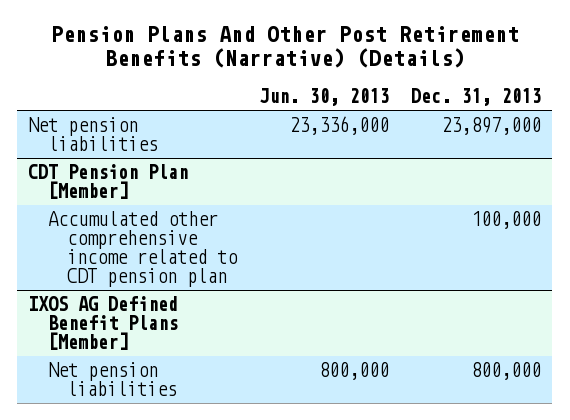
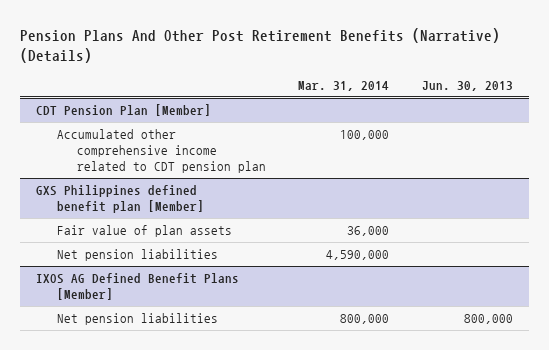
- | Jun. 30, 2013 | Dec. 31, 2013
+ | Mar. 31, 2014 | Jun. 30, 2013
- Net pension liabilities | 23,336,000 | 23,897,000
+ GXS Philippines defined benefit plan [Member]
+ Fair value of plan assets | 36,000 |
+ Net pension liabilities | 4,590,000 |

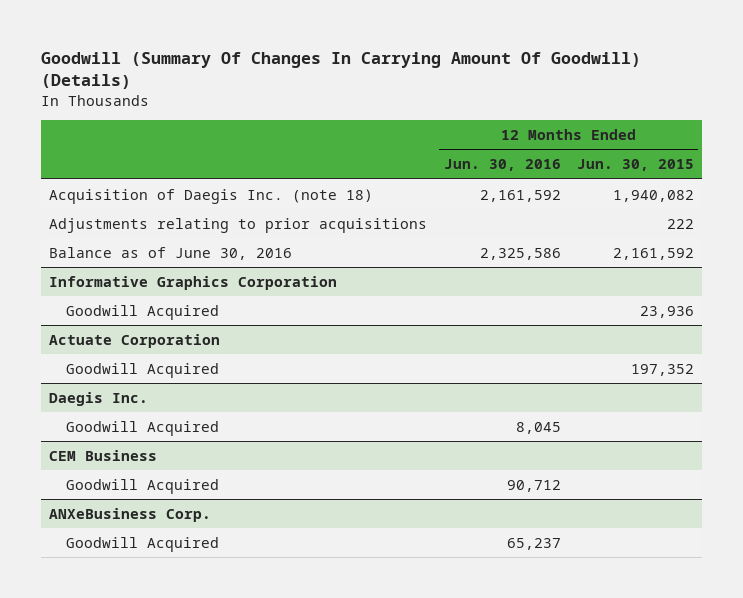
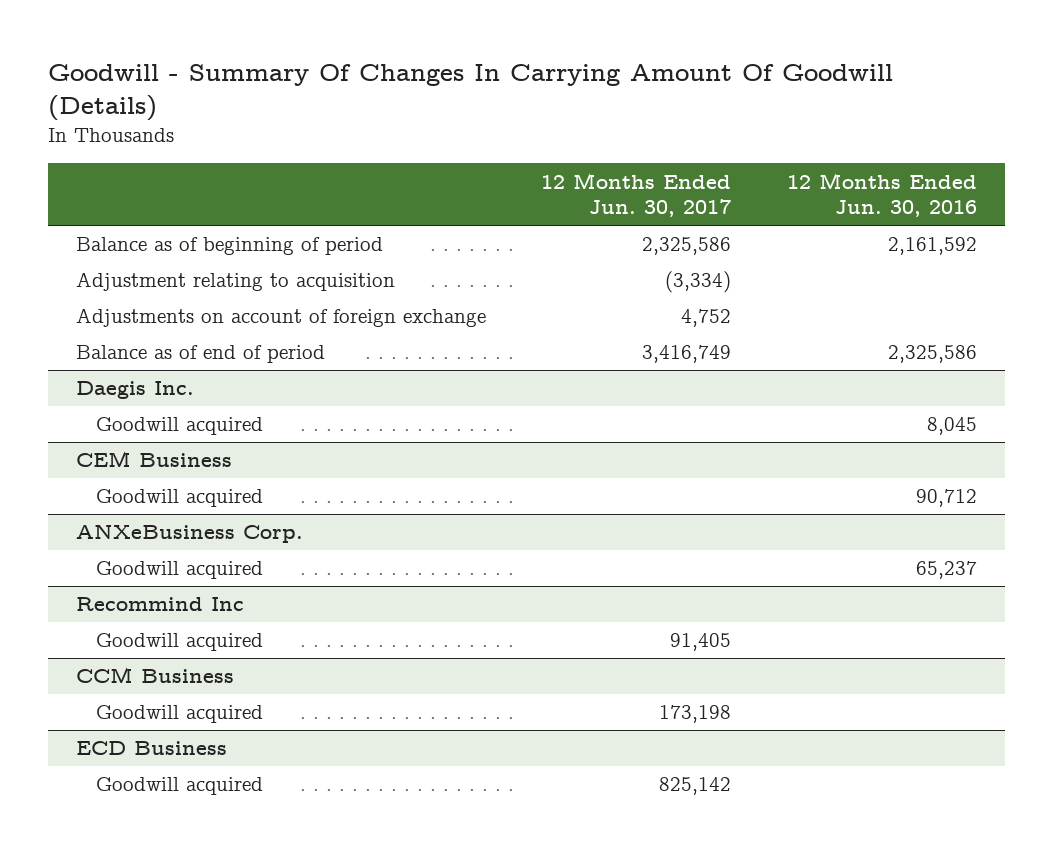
- Goodwill (Summary Of Changes In Carrying Amount Of Goodwill) (Details)
+ Goodwill - Summary Of Changes In Carrying Amount Of Goodwill (Details)
- | 12 Months Ended Jun. 30, 2016 | 12 Months Ended Jun. 30, 2015
+ | 12 Months Ended Jun. 30, 2017 | 12 Months Ended Jun. 30, 2016
- Acquisition of Daegis Inc. (note 18) | 2,161,592 | 1,940,082
- Adjustments relating to prior acquisitions | | 222
- Balance as of June 30, 2016 | 2,325,586 | 2,161,592
- Informative Graphics Corporation
- Goodwill Acquired | | 23,936
- Actuate Corporation
- Goodwill Acquired | | 197,352
+ Balance as of beginning of period | 2,325,586 | 2,161,592
+ Adjustment relating to acquisition | (3,334) |
+ Adjustments on account of foreign exchange | 4,752 |
+ Balance as of end of period | 3,416,749 | 2,325,586
@ Daegis Inc.
- Goodwill Acquired | 8,045 |
+ Goodwill acquired | | 8,045
@ CEM Business
- Goodwill Acquired | 90,712 |
+ Goodwill acquired | | 90,712
@ ANXeBusiness Corp.
- Goodwill Acquired | 65,237 |
+ Goodwill acquired | | 65,237
+ Recommind Inc
+ Goodwill acquired | 91,405 |
+ CCM Business
+ Goodwill acquired | 173,198 |
+ ECD Business
+ Goodwill acquired | 825,142 |

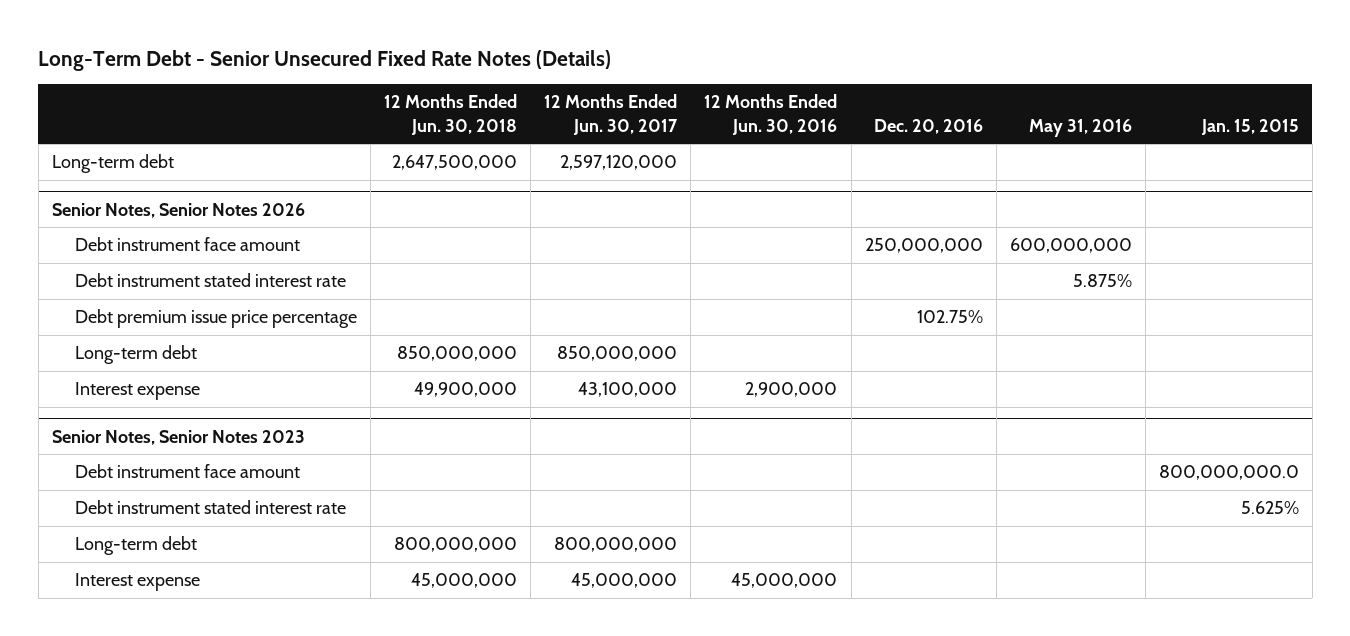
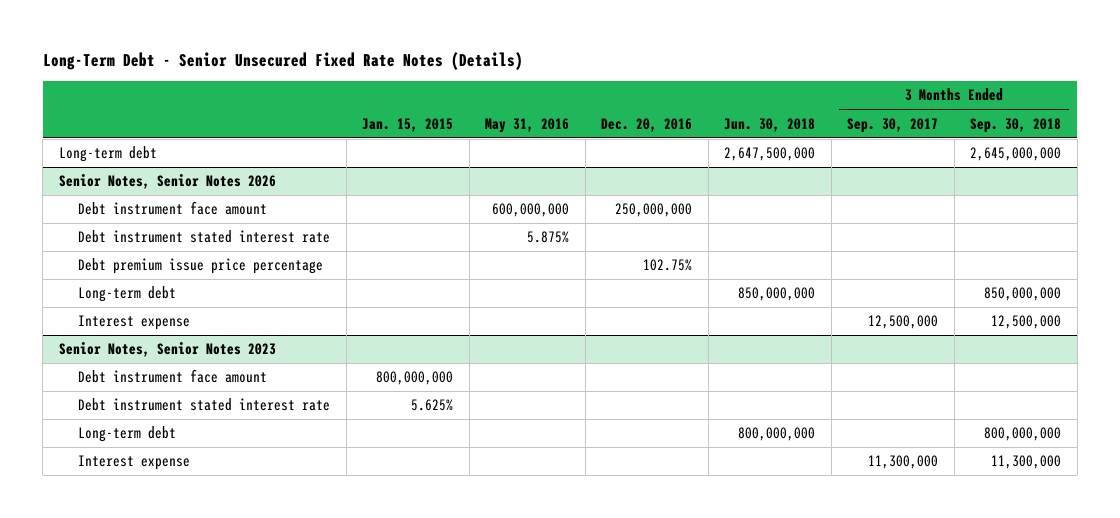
- | 12 Months Ended Jun. 30, 2018 | 12 Months Ended Jun. 30, 2017 | 12 Months Ended Jun. 30, 2016 | Dec. 20, 2016 | May 31, 2016 | Jan. 15, 2015
+ | Jan. 15, 2015 | May 31, 2016 | Dec. 20, 2016 | Jun. 30, 2018 | 3 Months Ended Sep. 30, 2017 | 3 Months Ended Sep. 30, 2018
@ Senior Notes, Senior Notes 2023
- Debt instrument face amount | | | | | | 800,000,000.0
+ Debt instrument face amount | 800,000,000 | | | | |

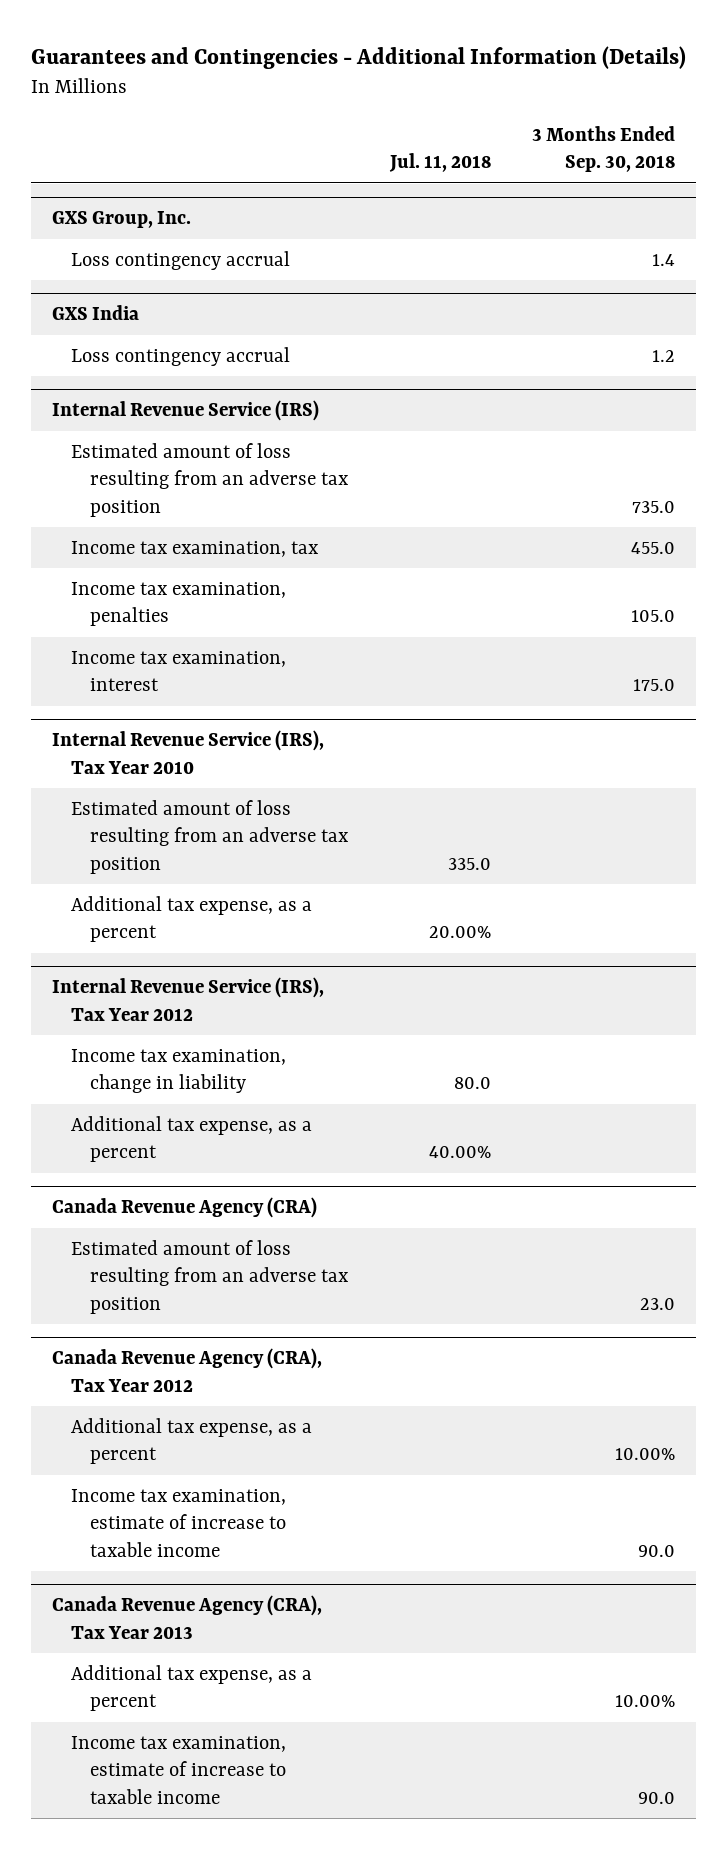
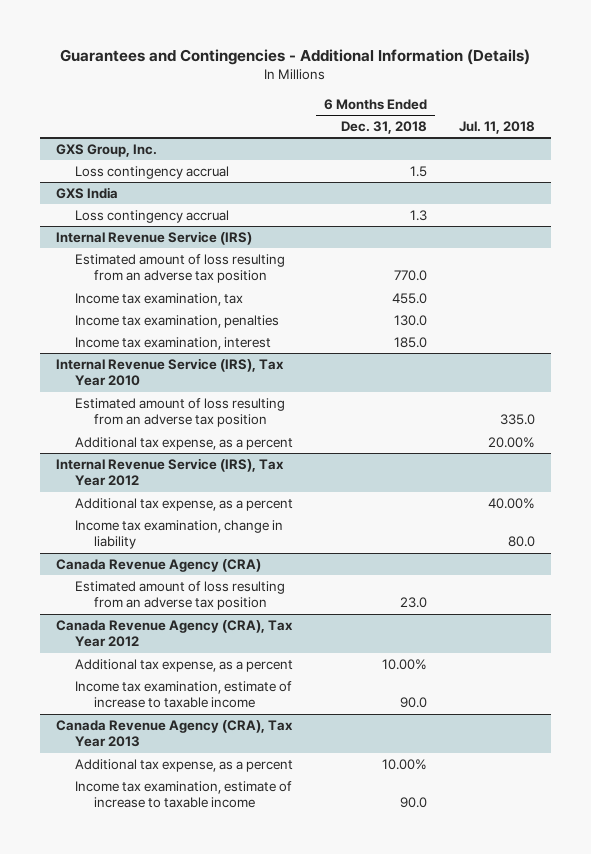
- | Jul. 11, 2018 | 3 Months Ended Sep. 30, 2018
+ | 6 Months Ended Dec. 31, 2018 | Jul. 11, 2018
@ Internal Revenue Service (IRS), Tax Year 2012
moved down: Income tax examination, change in liability | | 80.0

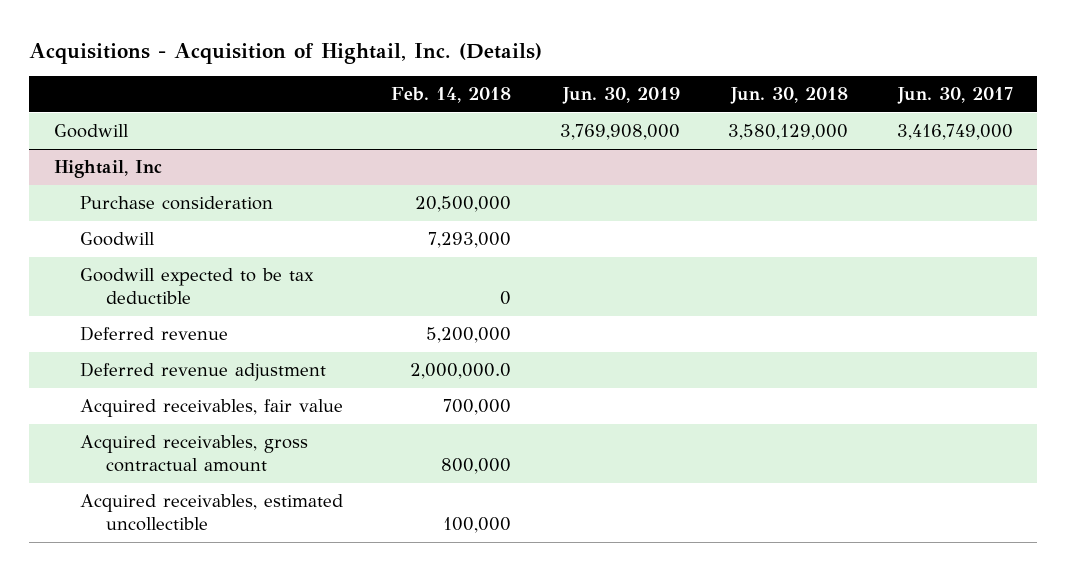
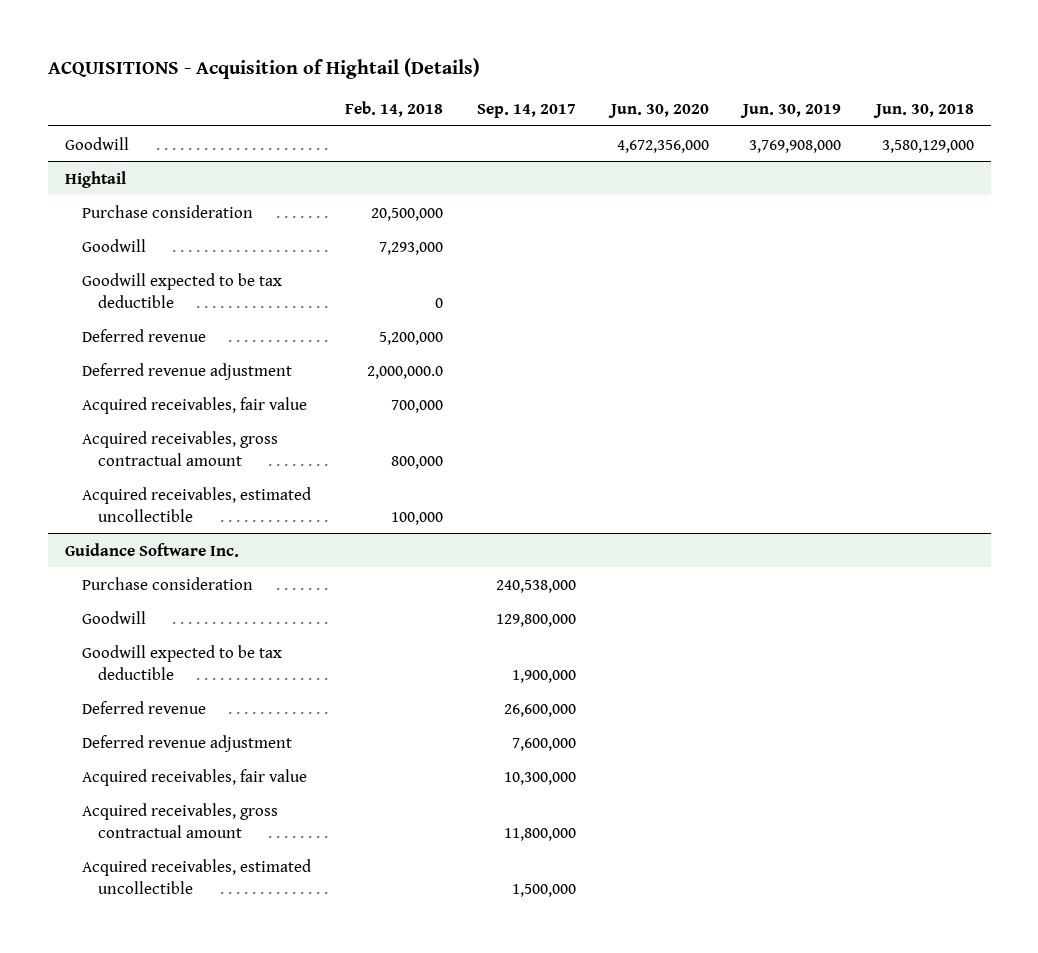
- Acquisitions - Acquisition of Hightail, Inc. (Details)
+ ACQUISITIONS - Acquisition of Hightail (Details)
- | Feb. 14, 2018 | Jun. 30, 2019 | Jun. 30, 2018 | Jun. 30, 2017
+ | Feb. 14, 2018 | Sep. 14, 2017 | Jun. 30, 2020 | Jun. 30, 2019 | Jun. 30, 2018
- Hightail, Inc
+ Hightail
+ Guidance Software Inc.
+ Purchase consideration | | 240,538,000 | | |
+ Goodwill | | 129,800,000 | | |
+ Goodwill expected to be tax deductible | | 1,900,000 | | |
+ Deferred revenue | | 26,600,000 | | |
+ Deferred revenue adjustment | | 7,600,000 | | |
+ Acquired receivables, fair value | | 10,300,000 | | |
+ Acquired receivables, gross contractual amount | | 11,800,000 | | |
+ Acquired receivables, estimated uncollectible | | 1,500,000 | | |

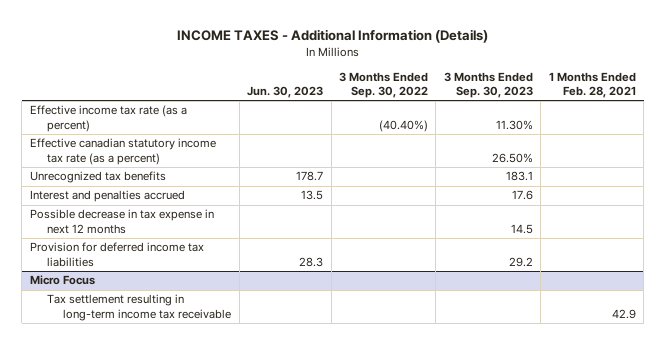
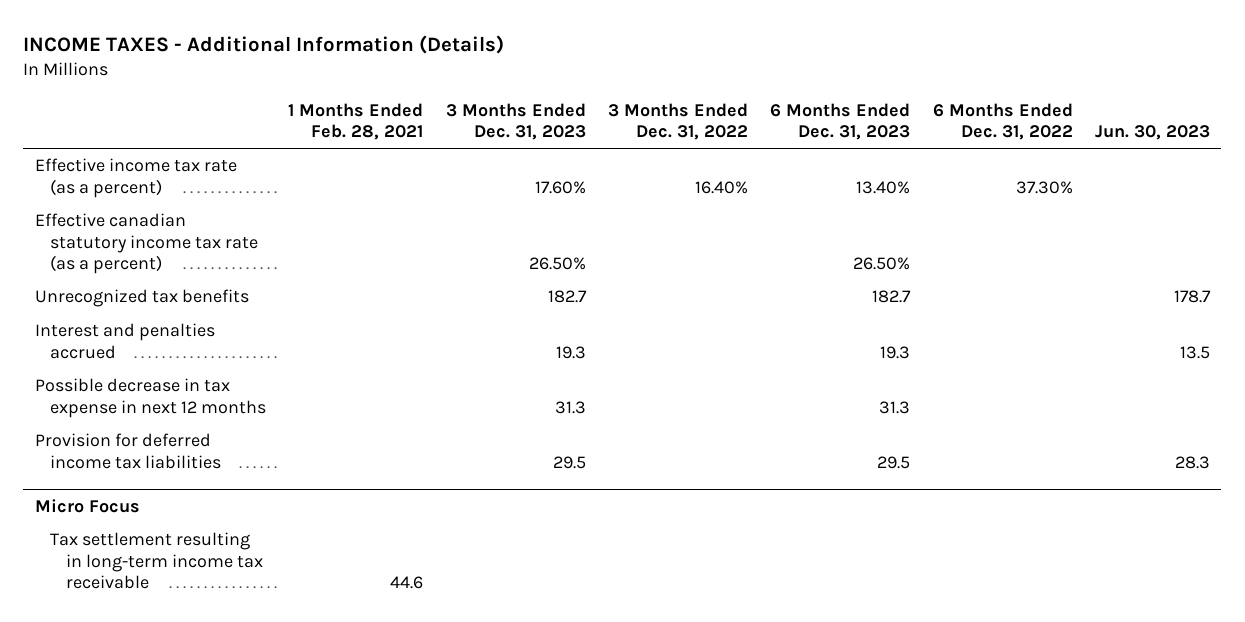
- | Jun. 30, 2023 | 3 Months Ended Sep. 30, 2022 | 3 Months Ended Sep. 30, 2023 | 1 Months Ended Feb. 28, 2021
+ | 1 Months Ended Feb. 28, 2021 | 3 Months Ended Dec. 31, 2023 | 3 Months Ended Dec. 31, 2022 | 6 Months Ended Dec. 31, 2023 | 6 Months Ended Dec. 31, 2022 | Jun. 30, 2023
@ Micro Focus
- Tax settlement resulting in long-term income tax receivable | | | | 42.9
+ Tax settlement resulting in long-term income tax receivable | 44.6 | | | | |

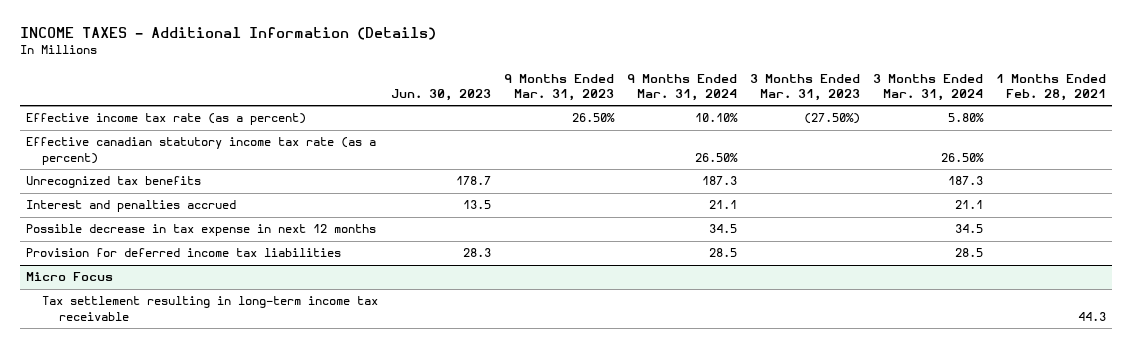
- | 1 Months Ended Feb. 28, 2021 | 3 Months Ended Dec. 31, 2023 | 3 Months Ended Dec. 31, 2022 | 6 Months Ended Dec. 31, 2023 | 6 Months Ended Dec. 31, 2022 | Jun. 30, 2023
+ | Jun. 30, 2023 | 9 Months Ended Mar. 31, 2023 | 9 Months Ended Mar. 31, 2024 | 3 Months Ended Mar. 31, 2023 | 3 Months Ended Mar. 31, 2024 | 1 Months Ended Feb. 28, 2021
@ Micro Focus
- Tax settlement resulting in long-term income tax receivable | 44.6 | | | | |
+ Tax settlement resulting in long-term income tax receivable | | | | | | 44.3

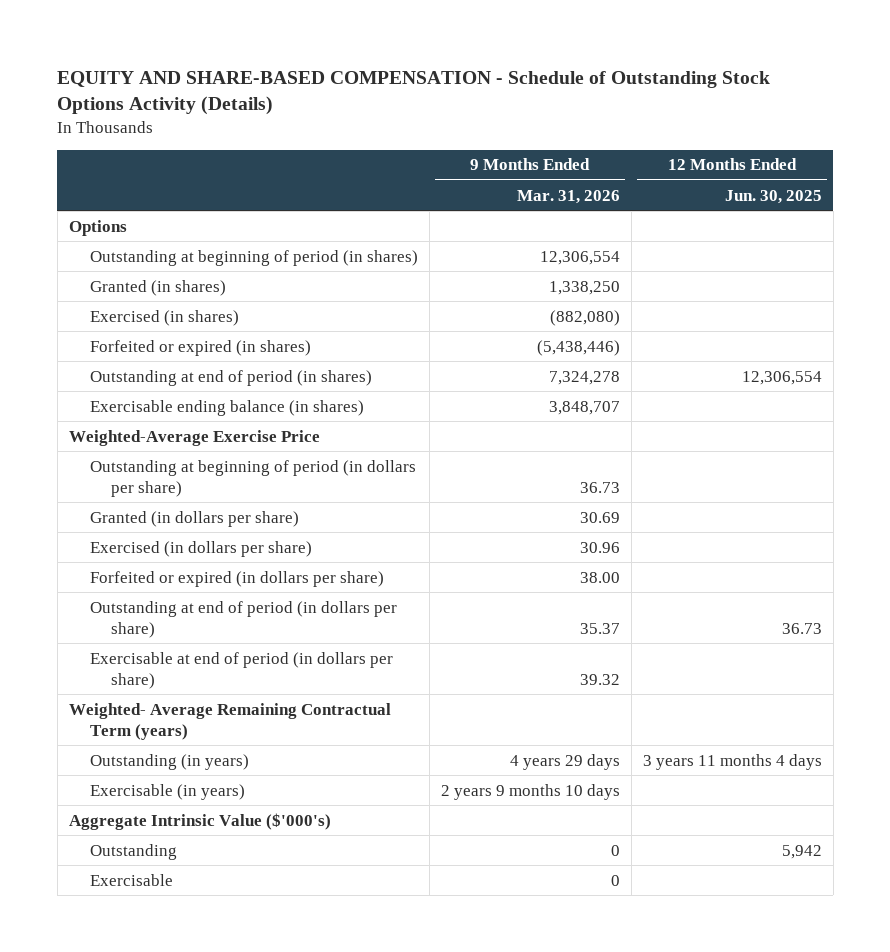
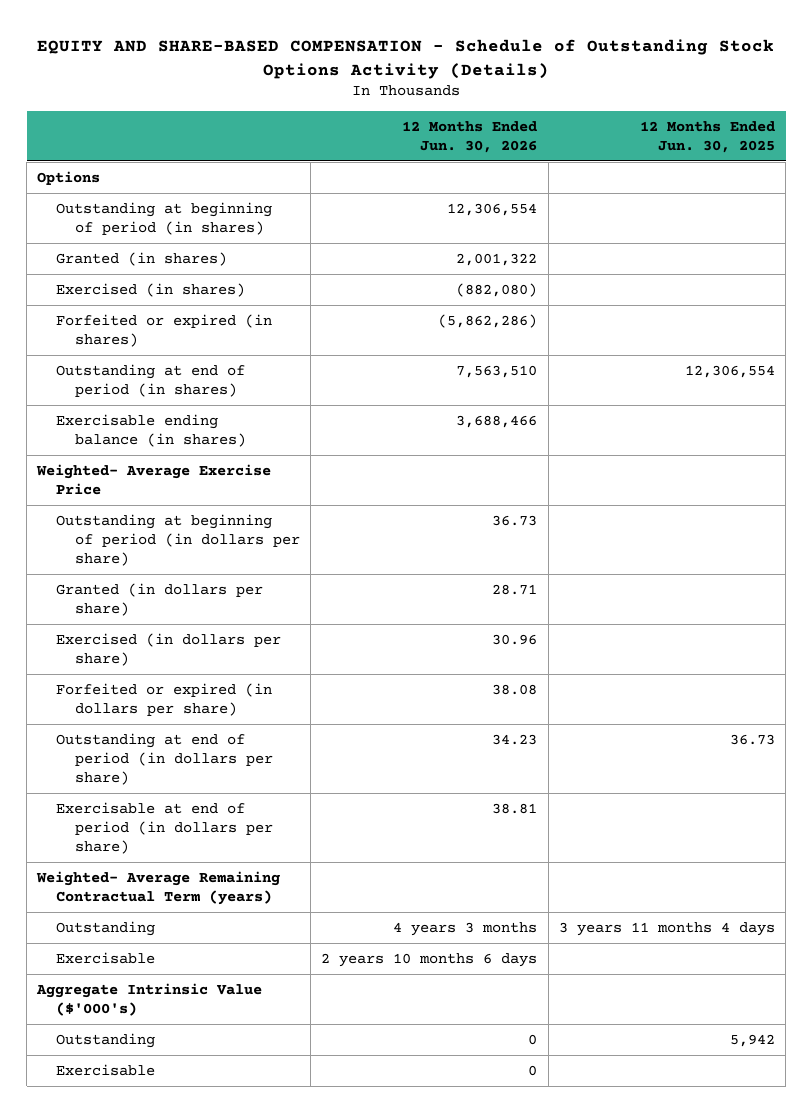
- | 9 Months Ended Mar. 31, 2026 | 12 Months Ended Jun. 30, 2025
+ | 12 Months Ended Jun. 30, 2026 | 12 Months Ended Jun. 30, 2025
- Weighted-Average Exercise Price
+ Weighted- Average Exercise Price
- Outstanding (in years) | 4 years 29 days | 3 years 11 months 4 days
- Exercisable (in years) | 2 years 9 months 10 days |
+ Outstanding | 4 years 3 months | 3 years 11 months 4 days
+ Exercisable | 2 years 10 months 6 days |

